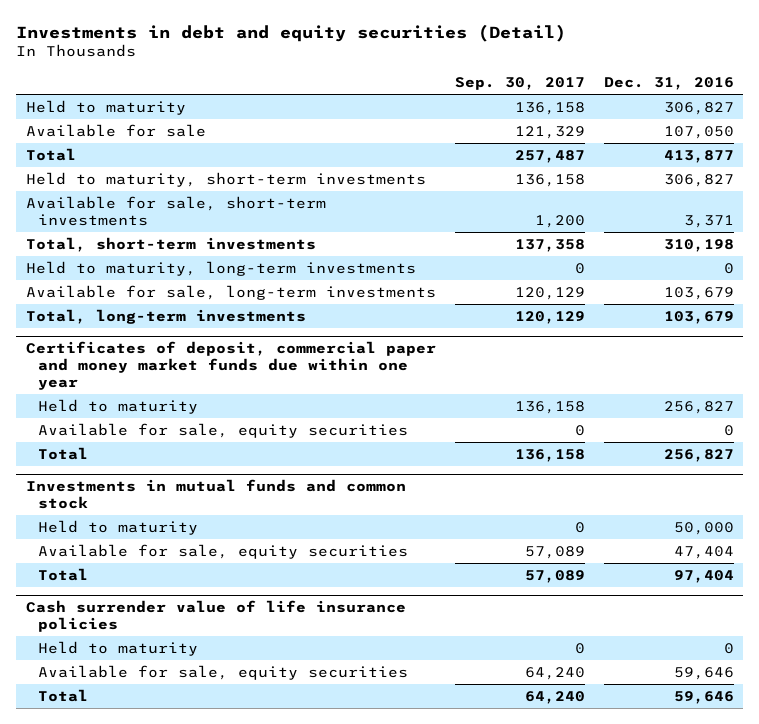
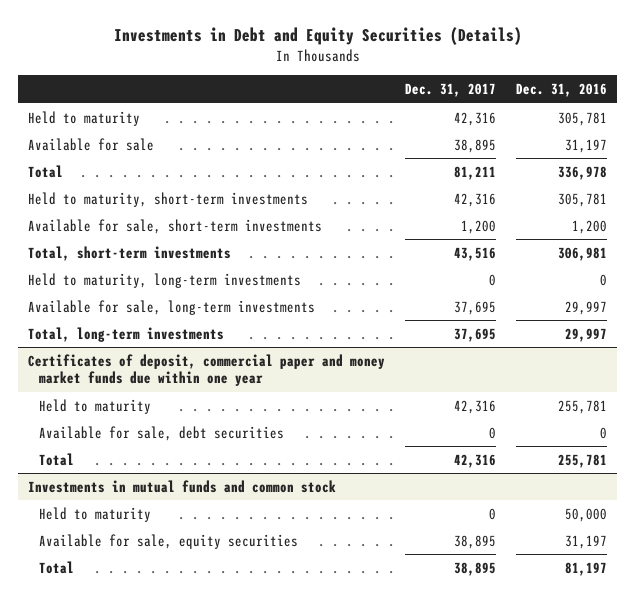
- Investments in debt and equity securities (Detail)
+ Investments in Debt and Equity Securities (Details)
- | Sep. 30, 2017 | Dec. 31, 2016
+ | Dec. 31, 2017 | Dec. 31, 2016
- Held to maturity | 136,158 | 306,827
- Available for sale | 121,329 | 107,050
- Total | 257,487 | 413,877
- Held to maturity, short-term investments | 136,158 | 306,827
- Available for sale, short-term investments | 1,200 | 3,371
- Total, short-term investments | 137,358 | 310,198
+ Held to maturity | 42,316 | 305,781
+ Available for sale | 38,895 | 31,197
+ Total | 81,211 | 336,978
+ Held to maturity, short-term investments | 42,316 | 305,781
+ Available for sale, short-term investments | 1,200 | 1,200
+ Total, short-term investments | 43,516 | 306,981
- Available for sale, long-term investments | 120,129 | 103,679
- Total, long-term investments | 120,129 | 103,679
+ Available for sale, long-term investments | 37,695 | 29,997
+ Total, long-term investments | 37,695 | 29,997
@ Certificates of deposit, commercial paper and money market funds due within one year
- Held to maturity | 136,158 | 256,827
- Available for sale, equity securities | 0 | 0
- Total | 136,158 | 256,827
+ Held to maturity | 42,316 | 255,781
+ Available for sale, debt securities | 0 | 0
+ Total | 42,316 | 255,781
@ Investments in mutual funds and common stock
- Available for sale, equity securities | 57,089 | 47,404
- Total | 57,089 | 97,404
- Cash surrender value of life insurance policies
- Held to maturity | 0 | 0
- Available for sale, equity securities | 64,240 | 59,646
- Total | 64,240 | 59,646
@ Investments in mutual funds and common stock
+ Available for sale, equity securities | 38,895 | 31,197
+ Total | 38,895 | 81,197

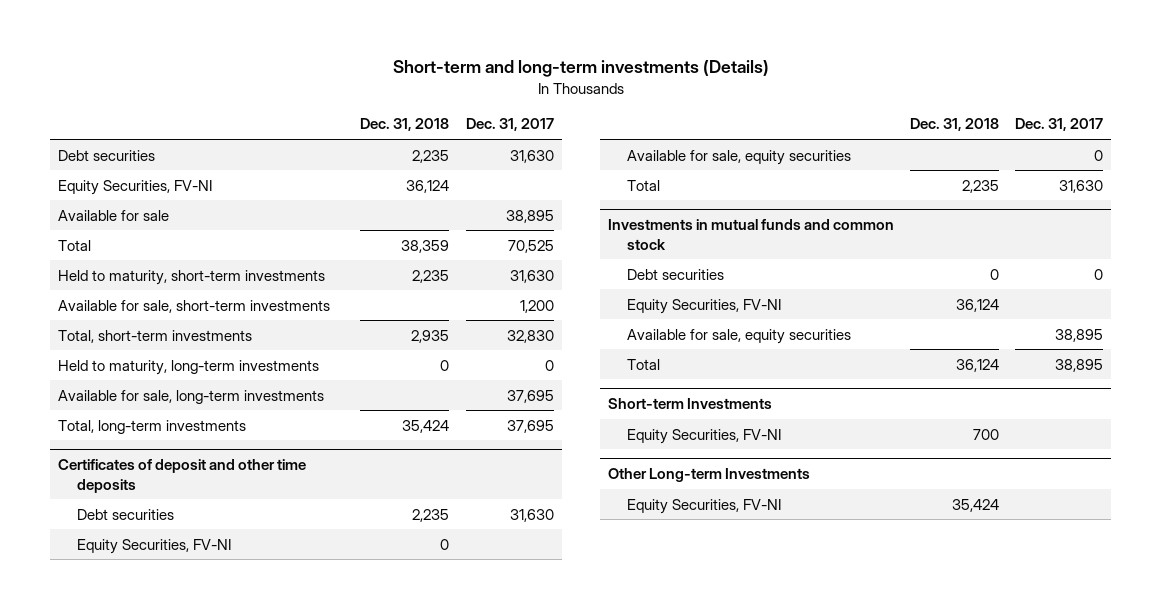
- Investments in Debt and Equity Securities (Details)
+ Short-term and long-term investments (Details)
- | Dec. 31, 2017 | Dec. 31, 2016
+ | Dec. 31, 2018 | Dec. 31, 2017
- Held to maturity | 42,316 | 305,781
+ Debt securities | 2,235 | 31,630
+ Equity Securities, FV-NI | 36,124 |
- Total | 81,211 | 336,978
- Held to maturity, short-term investments | 42,316 | 305,781
+ Total | 38,359 | 70,525
+ Held to maturity, short-term investments | 2,235 | 31,630
- Total, short-term investments | 43,516 | 306,981
+ Total, short-term investments | 2,935 | 32,830
- Certificates of deposit, commercial paper and money market funds due within one year
- Held to maturity | 42,316 | 255,781
- Available for sale, debt securities | 0 | 0
- Total | 42,316 | 255,781
+ Certificates of deposit and other time deposits
+ Debt securities | 2,235 | 31,630
+ Equity Securities, FV-NI | 0 |
+ Available for sale, equity securities | | 0
+ Total | 2,235 | 31,630
@ Investments in mutual funds and common stock
- Held to maturity | 0 | 50,000
+ Debt securities | 0 | 0
+ Equity Securities, FV-NI | 36,124 |
+ Short-term Investments
+ Equity Securities, FV-NI | 700 |
+ Other Long-term Investments
+ Equity Securities, FV-NI | 35,424 |

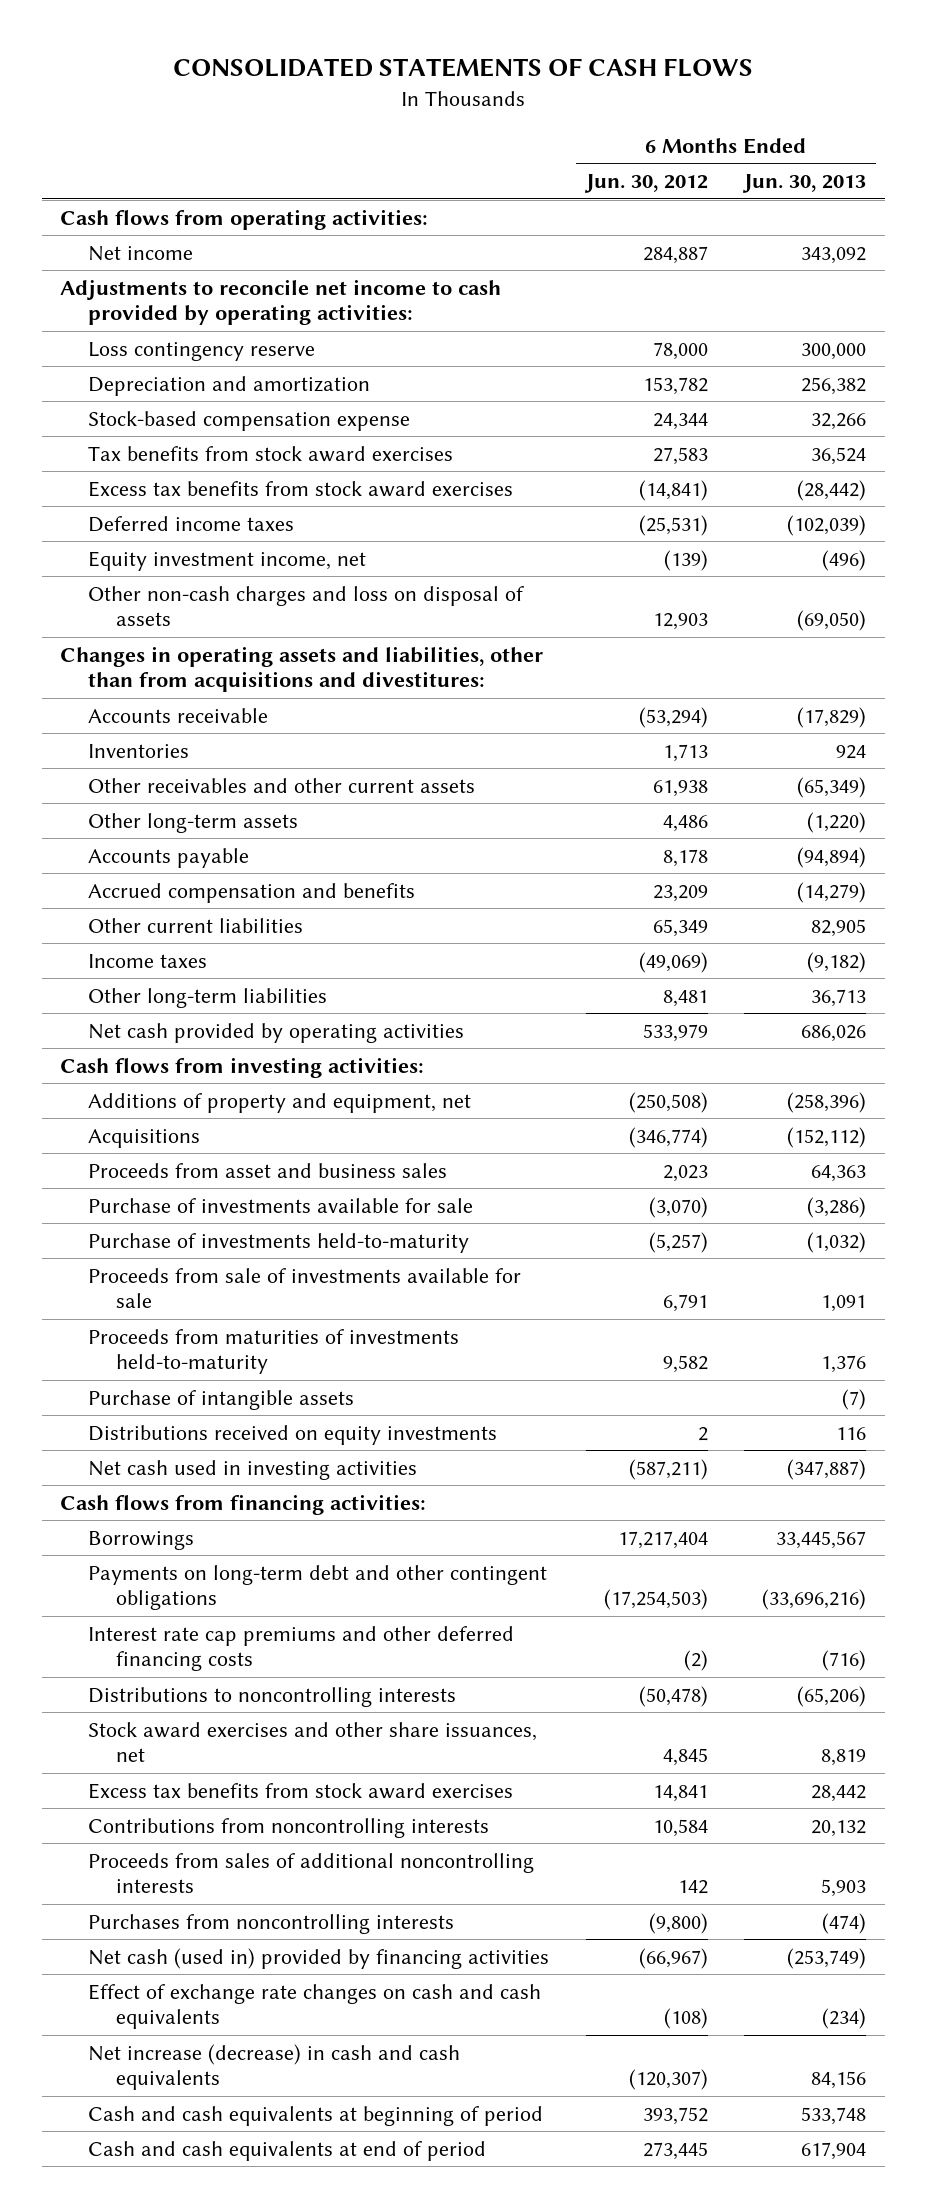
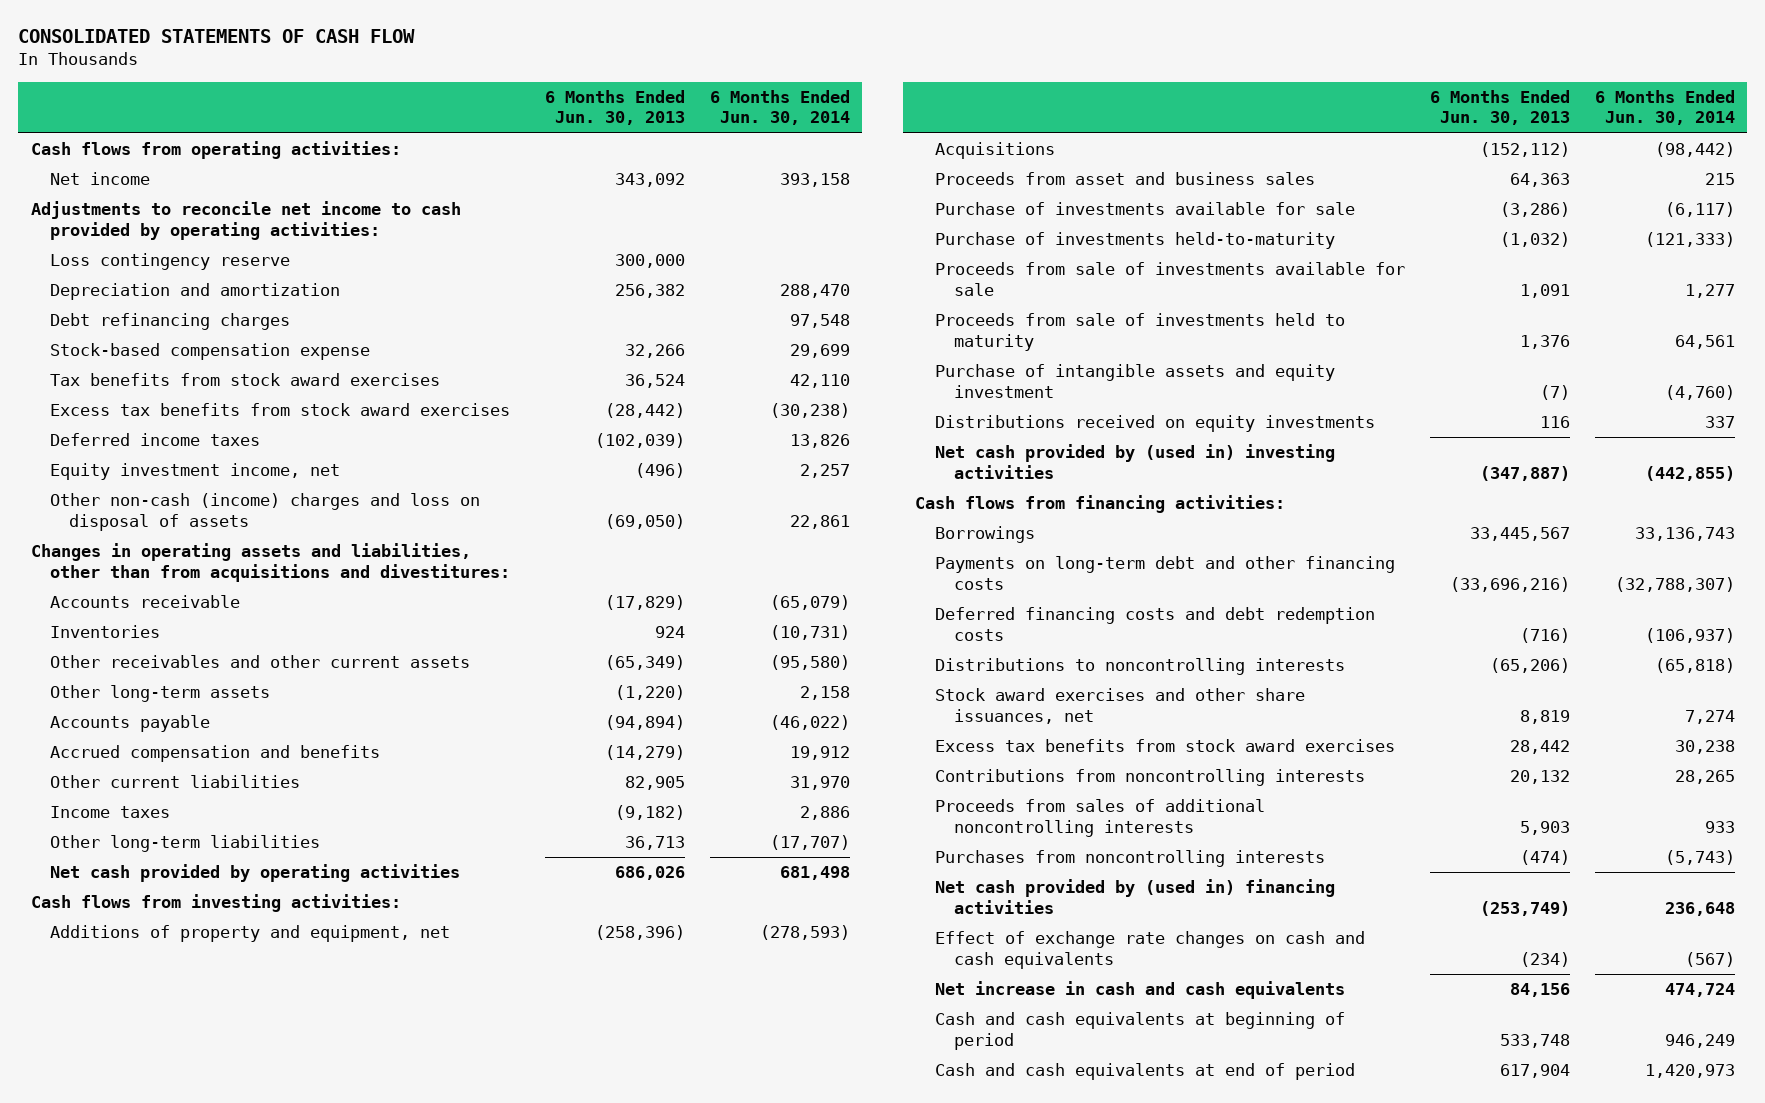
- CONSOLIDATED STATEMENTS OF CASH FLOWS
+ CONSOLIDATED STATEMENTS OF CASH FLOW
- | 6 Months Ended Jun. 30, 2012 | 6 Months Ended Jun. 30, 2013
+ | 6 Months Ended Jun. 30, 2013 | 6 Months Ended Jun. 30, 2014
+ Debt refinancing charges | | 97,548
- Other non-cash charges and loss on disposal of assets | 12,903 | (69,050)
+ Other non-cash (income) charges and loss on disposal of assets | (69,050) | 22,861
- Proceeds from maturities of investments held-to-maturity | 9,582 | 1,376
- Purchase of intangible assets | | (7)
+ Proceeds from sale of investments held to maturity | 1,376 | 64,561
+ Purchase of intangible assets and equity investment | (7) | (4,760)
- Net cash used in investing activities | (587,211) | (347,887)
+ Net cash provided by (used in) investing activities | (347,887) | (442,855)
- Payments on long-term debt and other contingent obligations | (17,254,503) | (33,696,216)
- Interest rate cap premiums and other deferred financing costs | (2) | (716)
+ Payments on long-term debt and other financing costs | (33,696,216) | (32,788,307)
+ Deferred financing costs and debt redemption costs | (716) | (106,937)
- Net cash (used in) provided by financing activities | (66,967) | (253,749)
+ Net cash provided by (used in) financing activities | (253,749) | 236,648
- Net increase (decrease) in cash and cash equivalents | (120,307) | 84,156
+ Net increase in cash and cash equivalents | 84,156 | 474,724

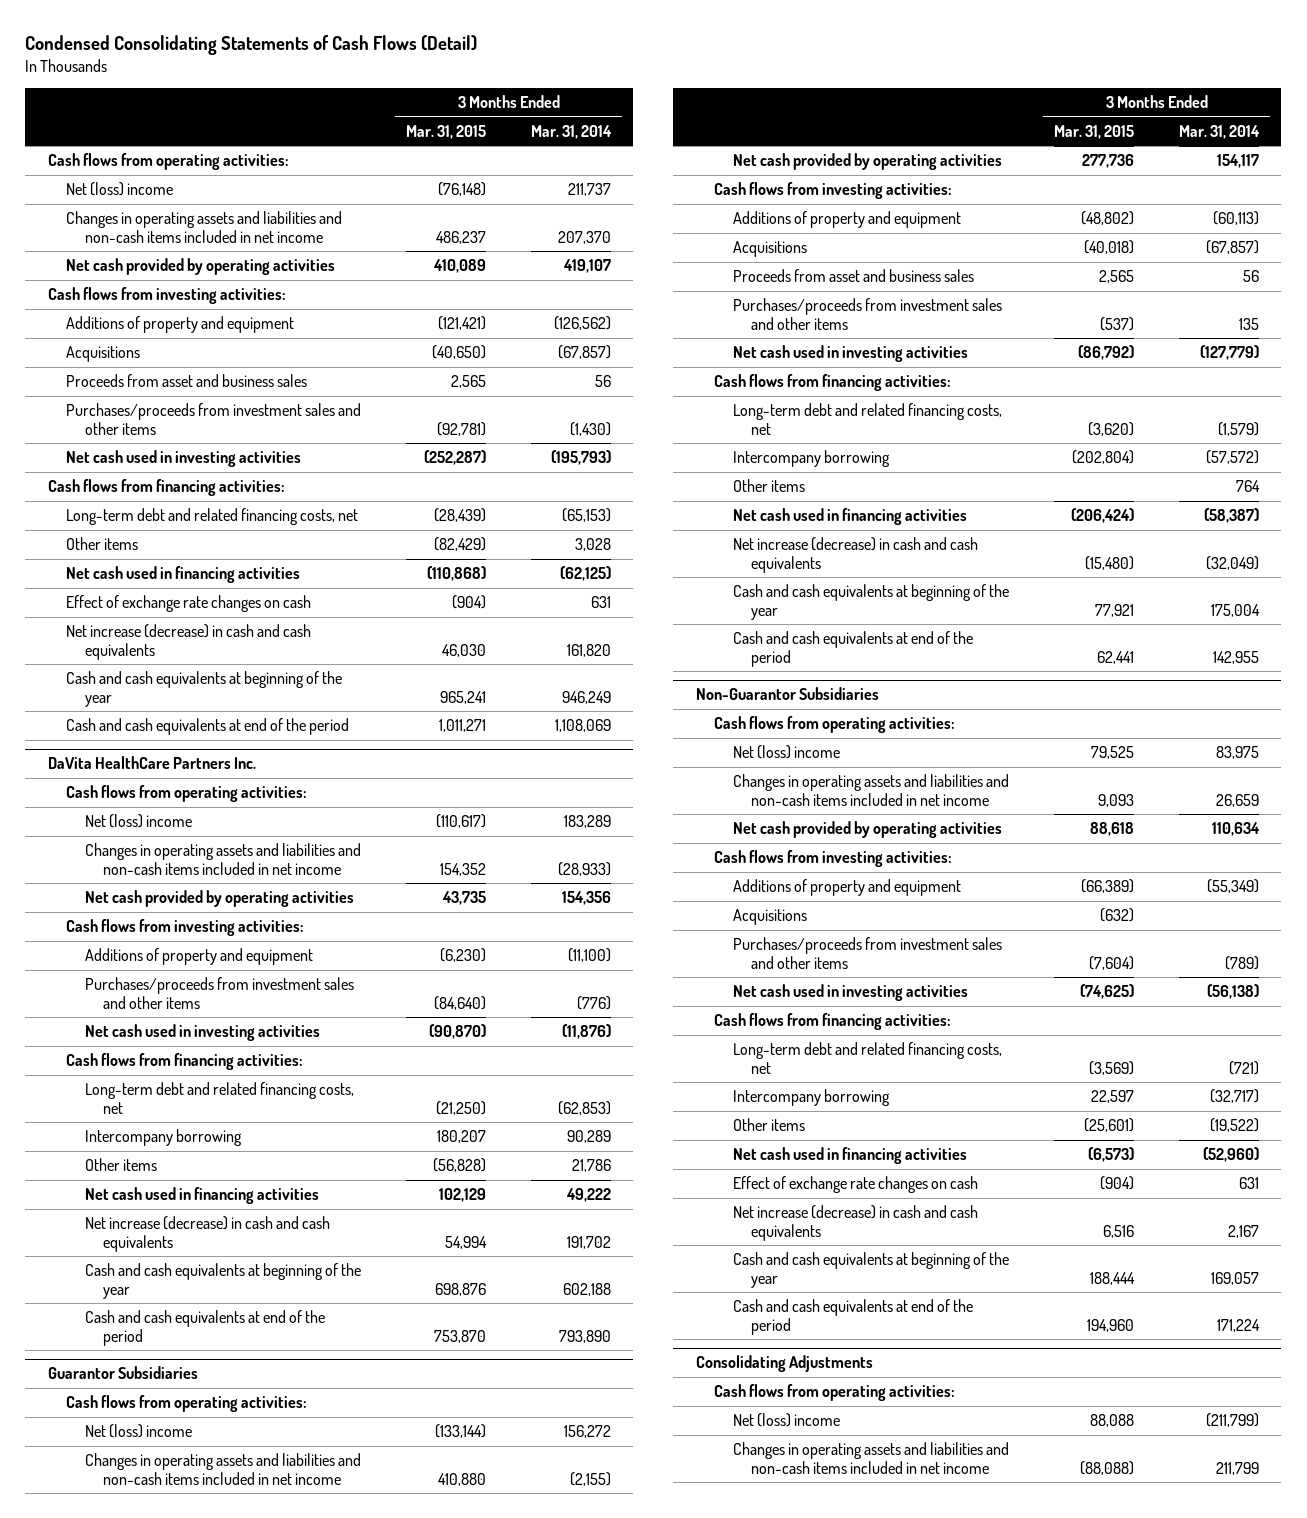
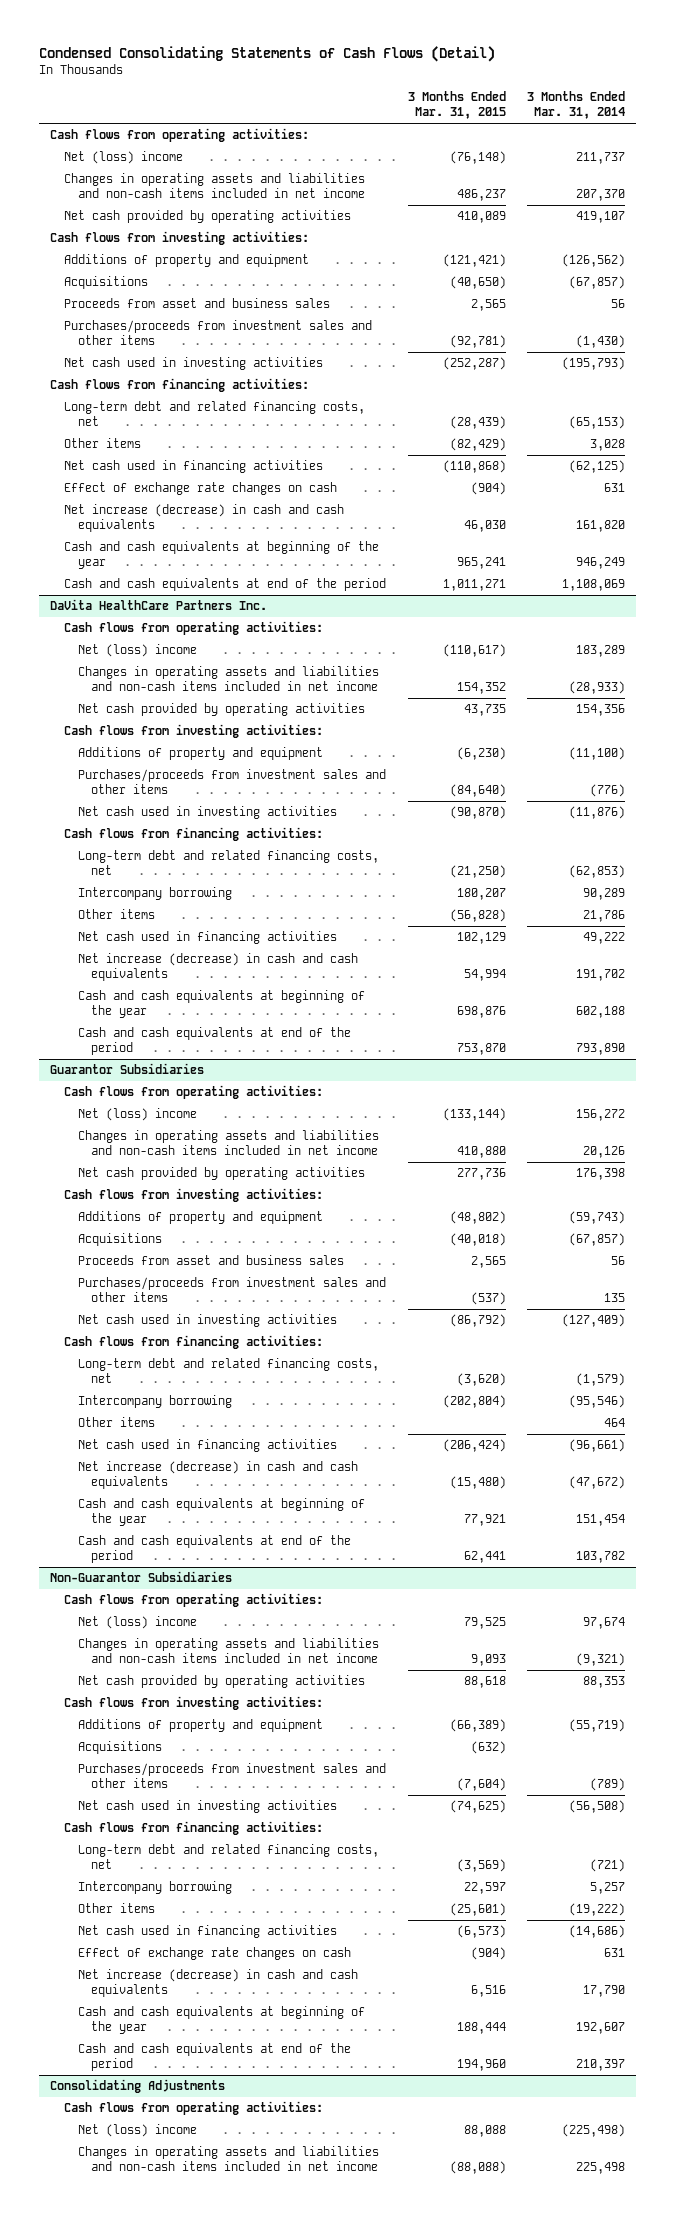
@ Guarantor Subsidiaries
- Changes in operating assets and liabilities and non-cash items included in net income | 410,880 | (2,155)
- Net cash provided by operating activities | 277,736 | 154,117
+ Changes in operating assets and liabilities and non-cash items included in net income | 410,880 | 20,126
+ Net cash provided by operating activities | 277,736 | 176,398
- Additions of property and equipment | (48,802) | (60,113)
+ Additions of property and equipment | (48,802) | (59,743)
- Net cash used in investing activities | (86,792) | (127,779)
+ Net cash used in investing activities | (86,792) | (127,409)
- Intercompany borrowing | (202,804) | (57,572)
- Other items | | 764
- Net cash used in financing activities | (206,424) | (58,387)
- Net increase (decrease) in cash and cash equivalents | (15,480) | (32,049)
- Cash and cash equivalents at beginning of the year | 77,921 | 175,004
- Cash and cash equivalents at end of the period | 62,441 | 142,955
+ Intercompany borrowing | (202,804) | (95,546)
+ Other items | | 464
+ Net cash used in financing activities | (206,424) | (96,661)
+ Net increase (decrease) in cash and cash equivalents | (15,480) | (47,672)
+ Cash and cash equivalents at beginning of the year | 77,921 | 151,454
+ Cash and cash equivalents at end of the period | 62,441 | 103,782
@ Non-Guarantor Subsidiaries
- Net (loss) income | 79,525 | 83,975
- Changes in operating assets and liabilities and non-cash items included in net income | 9,093 | 26,659
- Net cash provided by operating activities | 88,618 | 110,634
+ Net (loss) income | 79,525 | 97,674
+ Changes in operating assets and liabilities and non-cash items included in net income | 9,093 | (9,321)
+ Net cash provided by operating activities | 88,618 | 88,353
- Additions of property and equipment | (66,389) | (55,349)
+ Additions of property and equipment | (66,389) | (55,719)
- Net cash used in investing activities | (74,625) | (56,138)
+ Net cash used in investing activities | (74,625) | (56,508)
- Intercompany borrowing | 22,597 | (32,717)
- Other items | (25,601) | (19,522)
- Net cash used in financing activities | (6,573) | (52,960)
+ Intercompany borrowing | 22,597 | 5,257
+ Other items | (25,601) | (19,222)
+ Net cash used in financing activities | (6,573) | (14,686)
- Net increase (decrease) in cash and cash equivalents | 6,516 | 2,167
- Cash and cash equivalents at beginning of the year | 188,444 | 169,057
- Cash and cash equivalents at end of the period | 194,960 | 171,224
+ Net increase (decrease) in cash and cash equivalents | 6,516 | 17,790
+ Cash and cash equivalents at beginning of the year | 188,444 | 192,607
+ Cash and cash equivalents at end of the period | 194,960 | 210,397
@ Consolidating Adjustments
- Net (loss) income | 88,088 | (211,799)
- Changes in operating assets and liabilities and non-cash items included in net income | (88,088) | 211,799
+ Net (loss) income | 88,088 | (225,498)
+ Changes in operating assets and liabilities and non-cash items included in net income | (88,088) | 225,498

